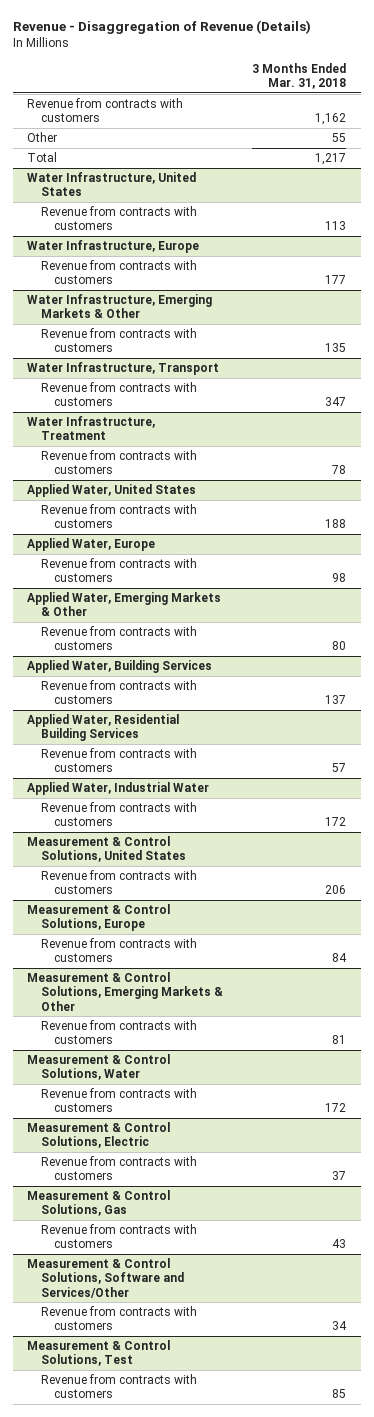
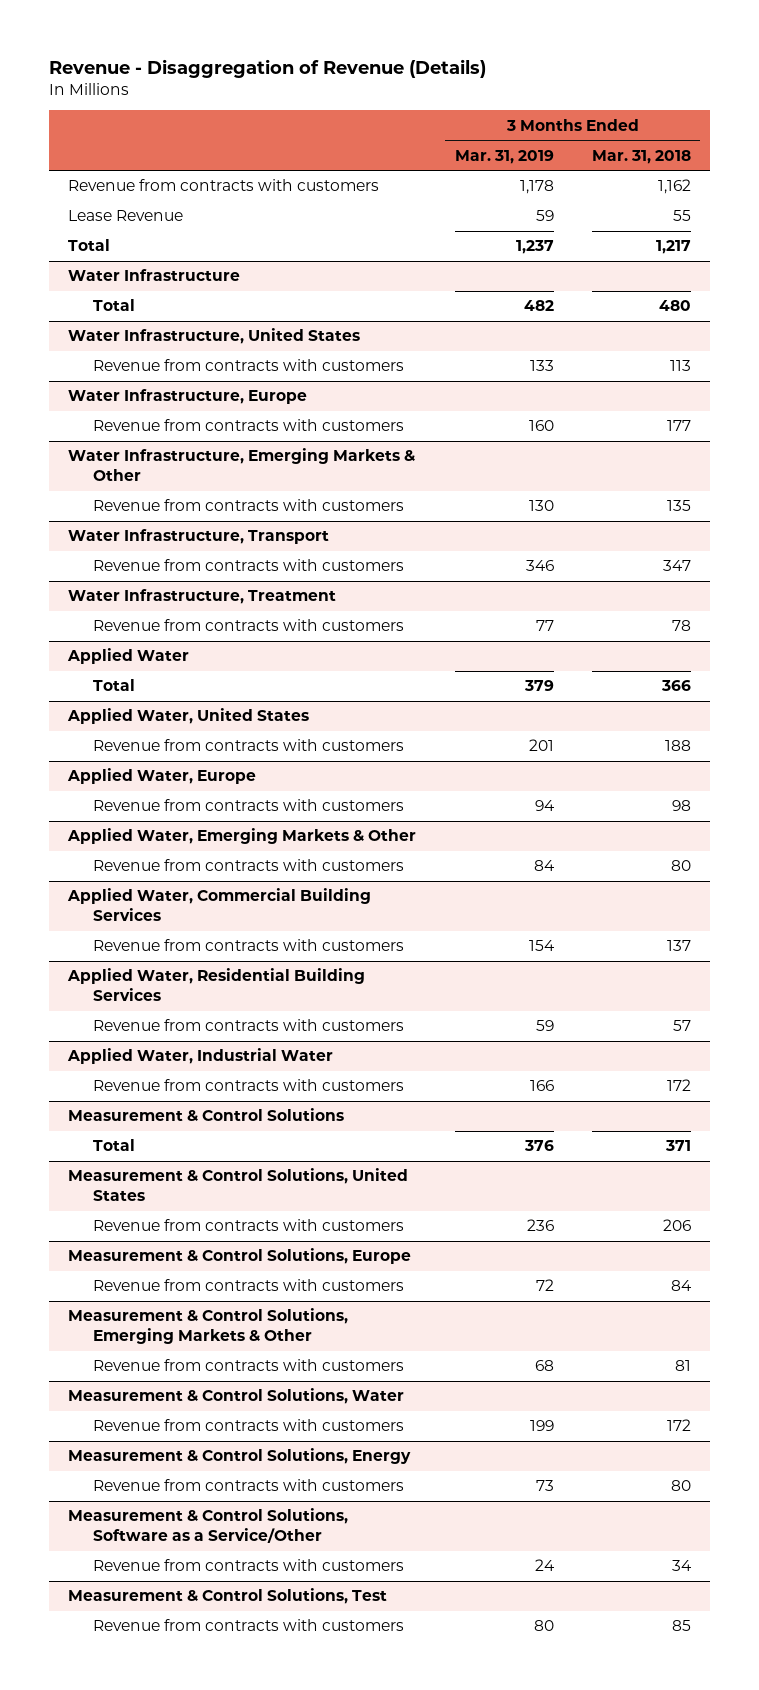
- | 3 Months Ended Mar. 31, 2018
+ | 3 Months Ended Mar. 31, 2019 | 3 Months Ended Mar. 31, 2018
- Other | 55
+ Lease Revenue | 59 | 55
+ Water Infrastructure
+ Total | 482 | 480
+ Applied Water
+ Total | 379 | 366
- Applied Water, Building Services
+ Applied Water, Commercial Building Services
+ Measurement & Control Solutions
+ Total | 376 | 371
- Measurement & Control Solutions, Electric
- Revenue from contracts with customers | 37
- Measurement & Control Solutions, Gas
- Revenue from contracts with customers | 43
- Measurement & Control Solutions, Software and Services/Other
+ Measurement & Control Solutions, Energy
+ Revenue from contracts with customers | 73 | 80
+ Measurement & Control Solutions, Software as a Service/Other

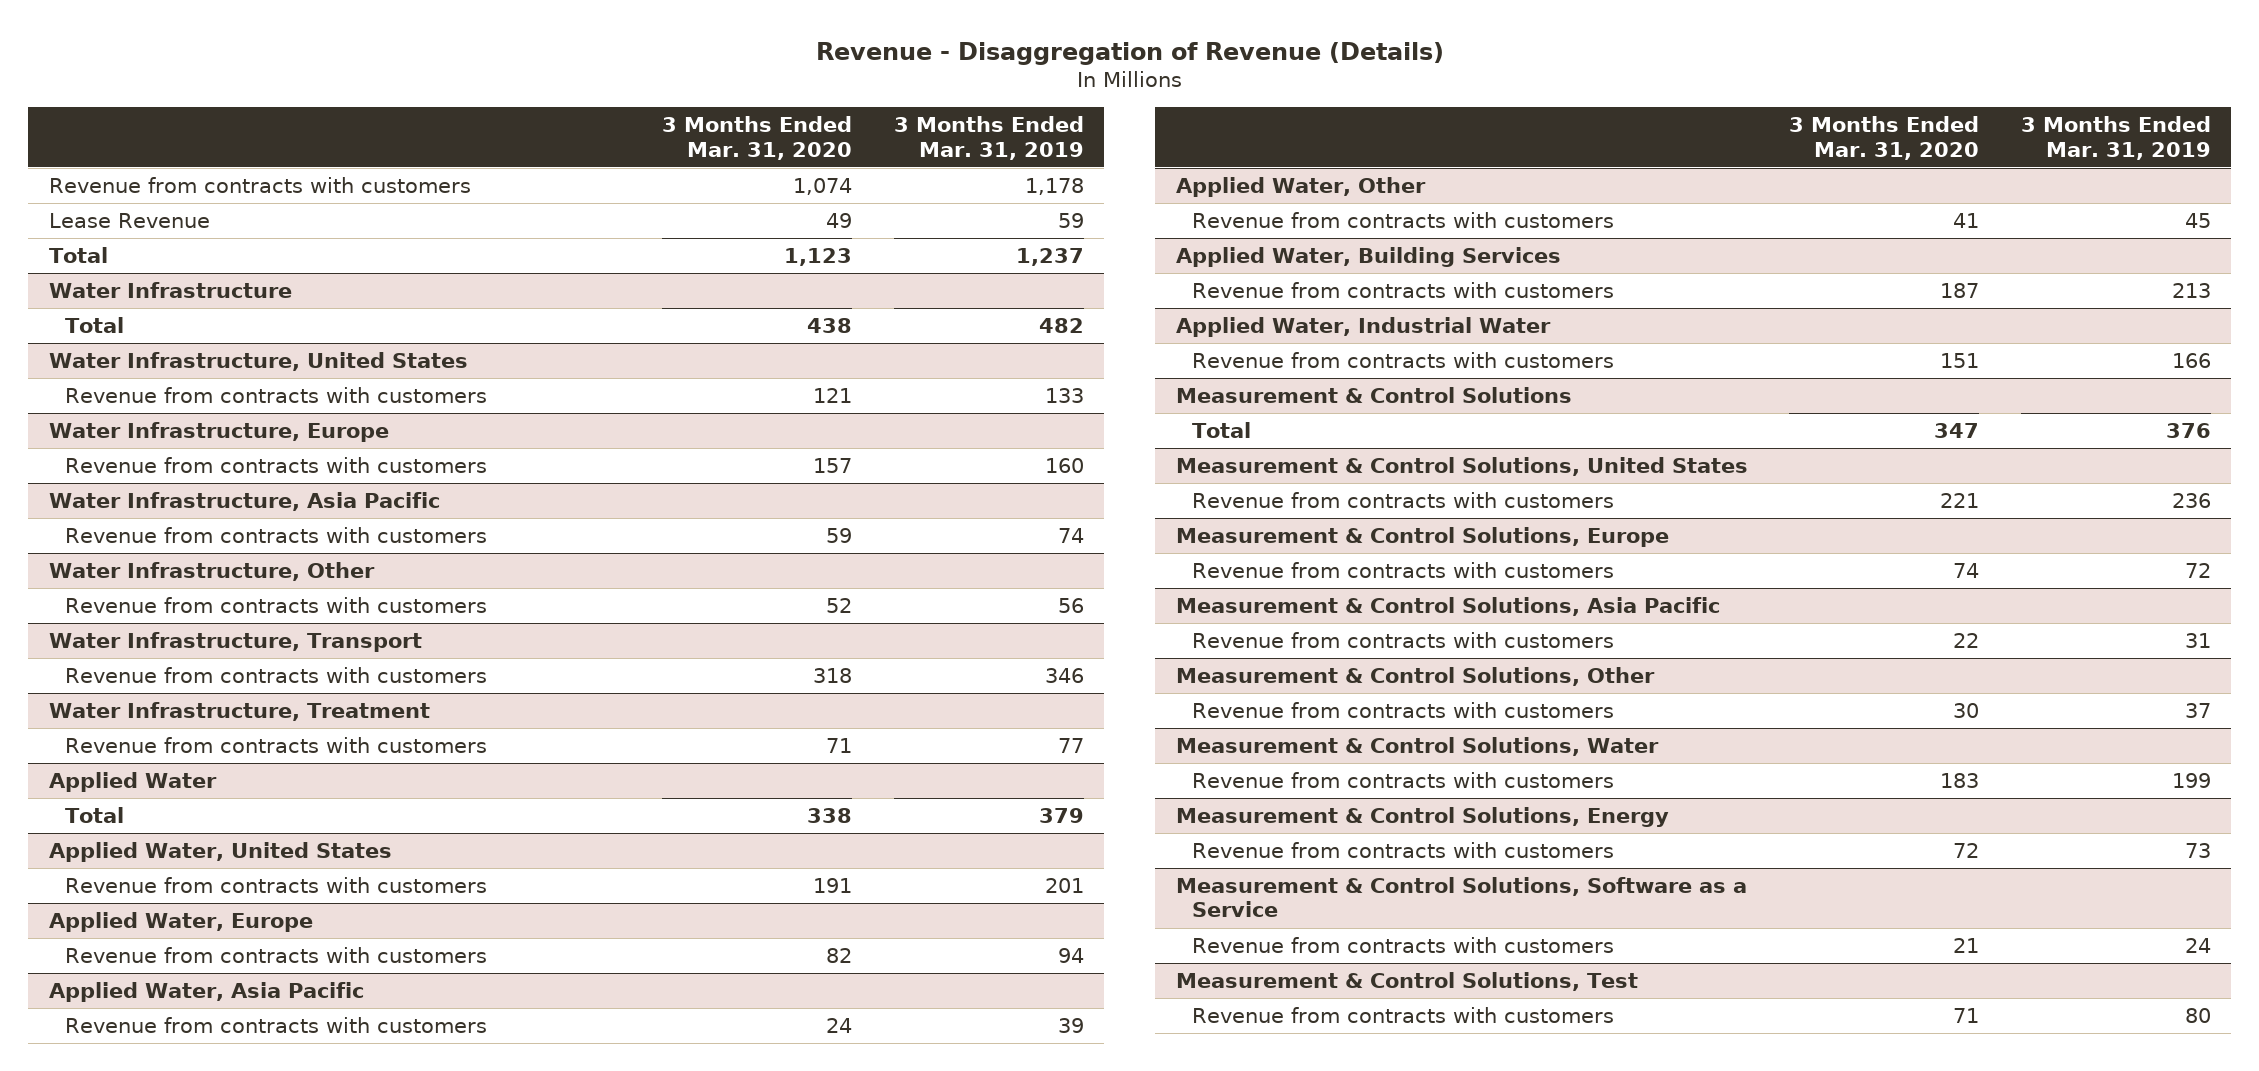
- | 3 Months Ended Mar. 31, 2019 | 3 Months Ended Mar. 31, 2018
+ | 3 Months Ended Mar. 31, 2020 | 3 Months Ended Mar. 31, 2019
- Water Infrastructure, Emerging Markets & Other
- Revenue from contracts with customers | 130 | 135
+ Water Infrastructure, Asia Pacific
+ Revenue from contracts with customers | 59 | 74
+ Water Infrastructure, Other
+ Revenue from contracts with customers | 52 | 56
- Applied Water, Emerging Markets & Other
- Revenue from contracts with customers | 84 | 80
- Applied Water, Commercial Building Services
- Revenue from contracts with customers | 154 | 137
- Applied Water, Residential Building Services
- Revenue from contracts with customers | 59 | 57
+ Applied Water, Asia Pacific
+ Revenue from contracts with customers | 24 | 39
+ Applied Water, Other
+ Revenue from contracts with customers | 41 | 45
+ Applied Water, Building Services
+ Revenue from contracts with customers | 187 | 213
- Measurement & Control Solutions, Emerging Markets & Other
- Revenue from contracts with customers | 68 | 81
+ Measurement & Control Solutions, Asia Pacific
+ Revenue from contracts with customers | 22 | 31
+ Measurement & Control Solutions, Other
+ Revenue from contracts with customers | 30 | 37
- Measurement & Control Solutions, Software as a Service/Other
+ Measurement & Control Solutions, Software as a Service

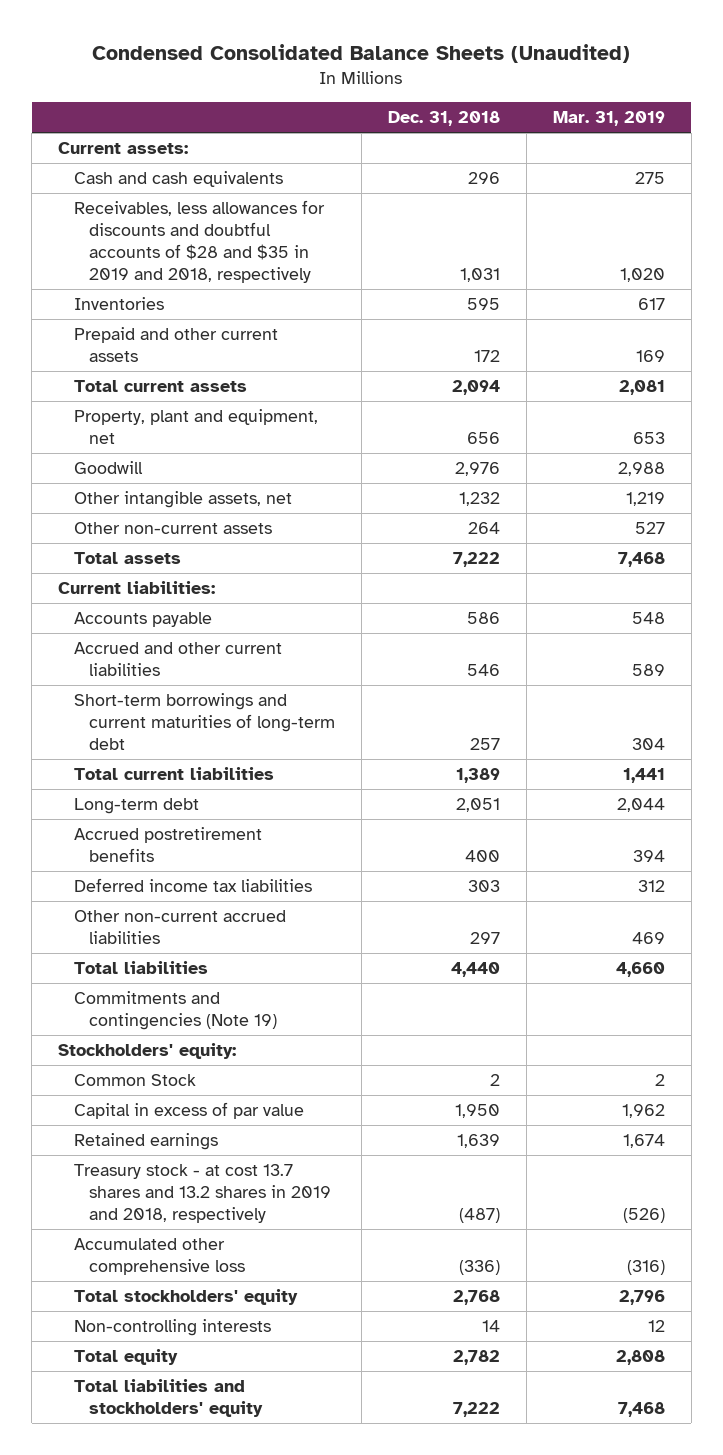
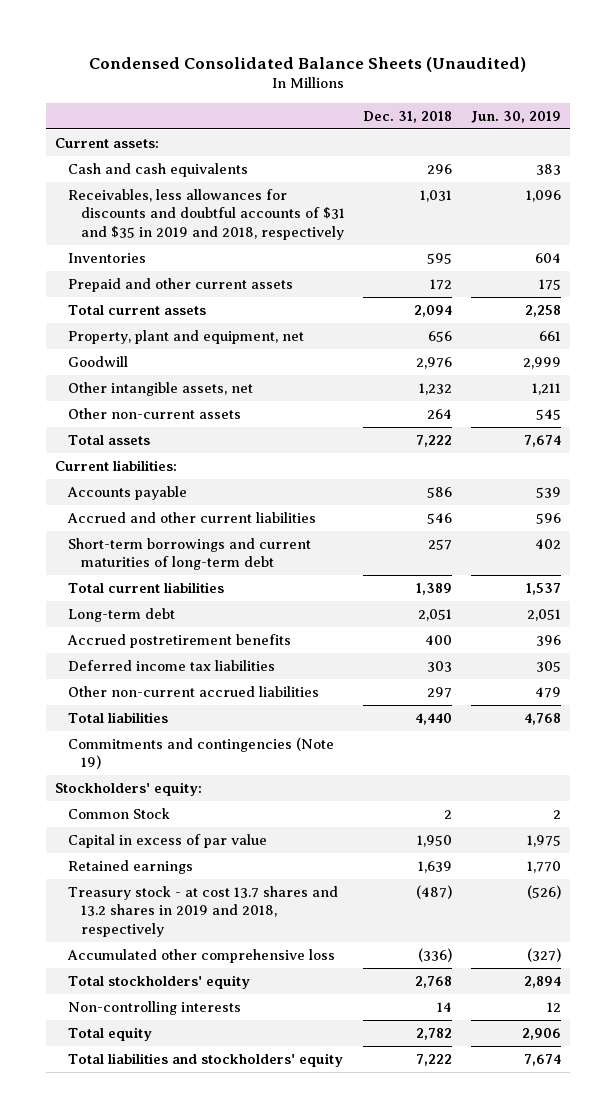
- | Dec. 31, 2018 | Mar. 31, 2019
+ | Dec. 31, 2018 | Jun. 30, 2019
- Receivables, less allowances for discounts and doubtful accounts of $28 and $35 in 2019 and 2018, respectively | 1,031 | 1,020
+ Receivables, less allowances for discounts and doubtful accounts of $31 and $35 in 2019 and 2018, respectively | 1,031 | 1,096

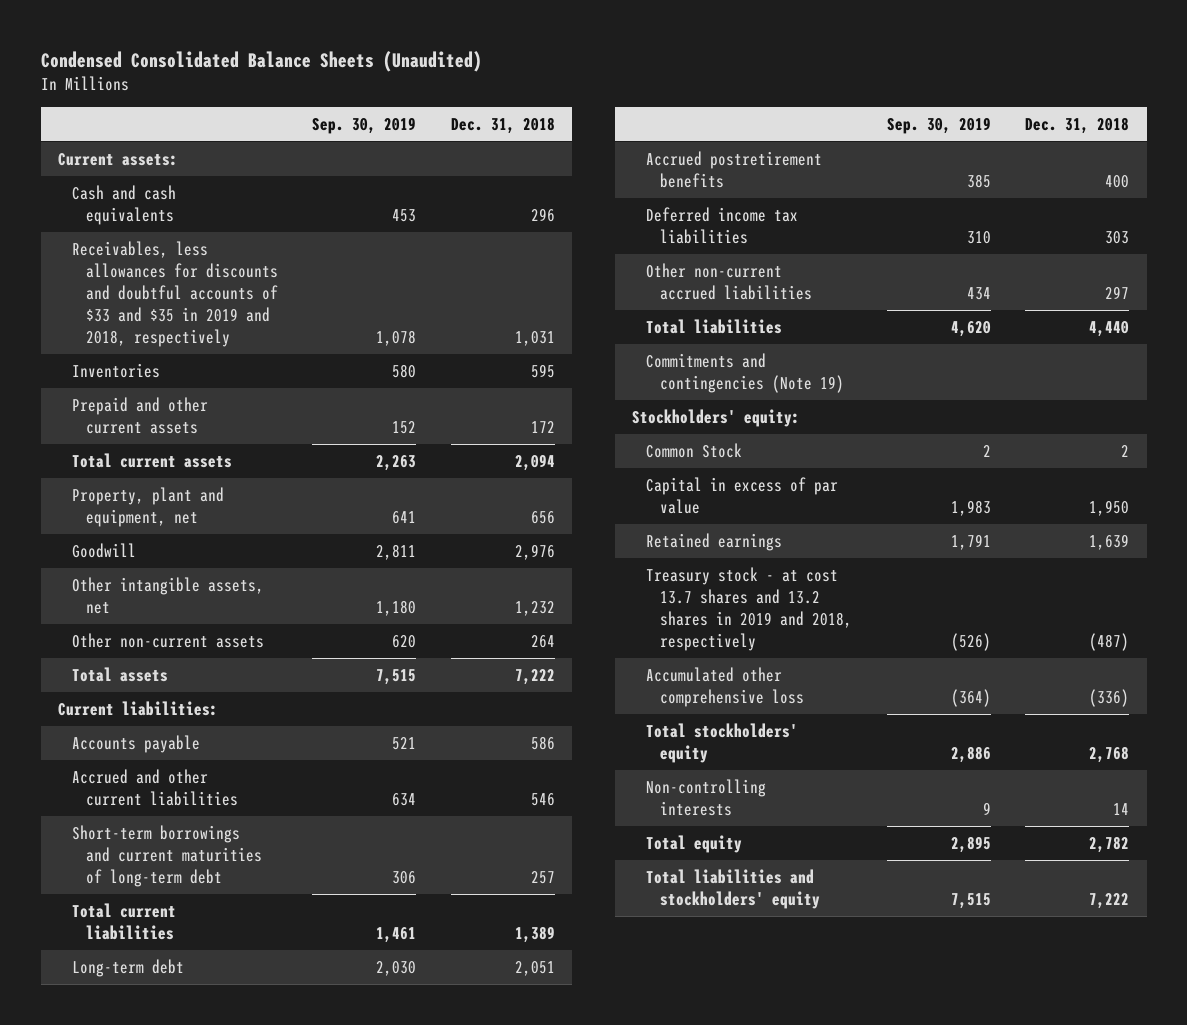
- | Dec. 31, 2018 | Jun. 30, 2019
+ | Sep. 30, 2019 | Dec. 31, 2018
- Receivables, less allowances for discounts and doubtful accounts of $31 and $35 in 2019 and 2018, respectively | 1,031 | 1,096
+ Receivables, less allowances for discounts and doubtful accounts of $33 and $35 in 2019 and 2018, respectively | 1,078 | 1,031

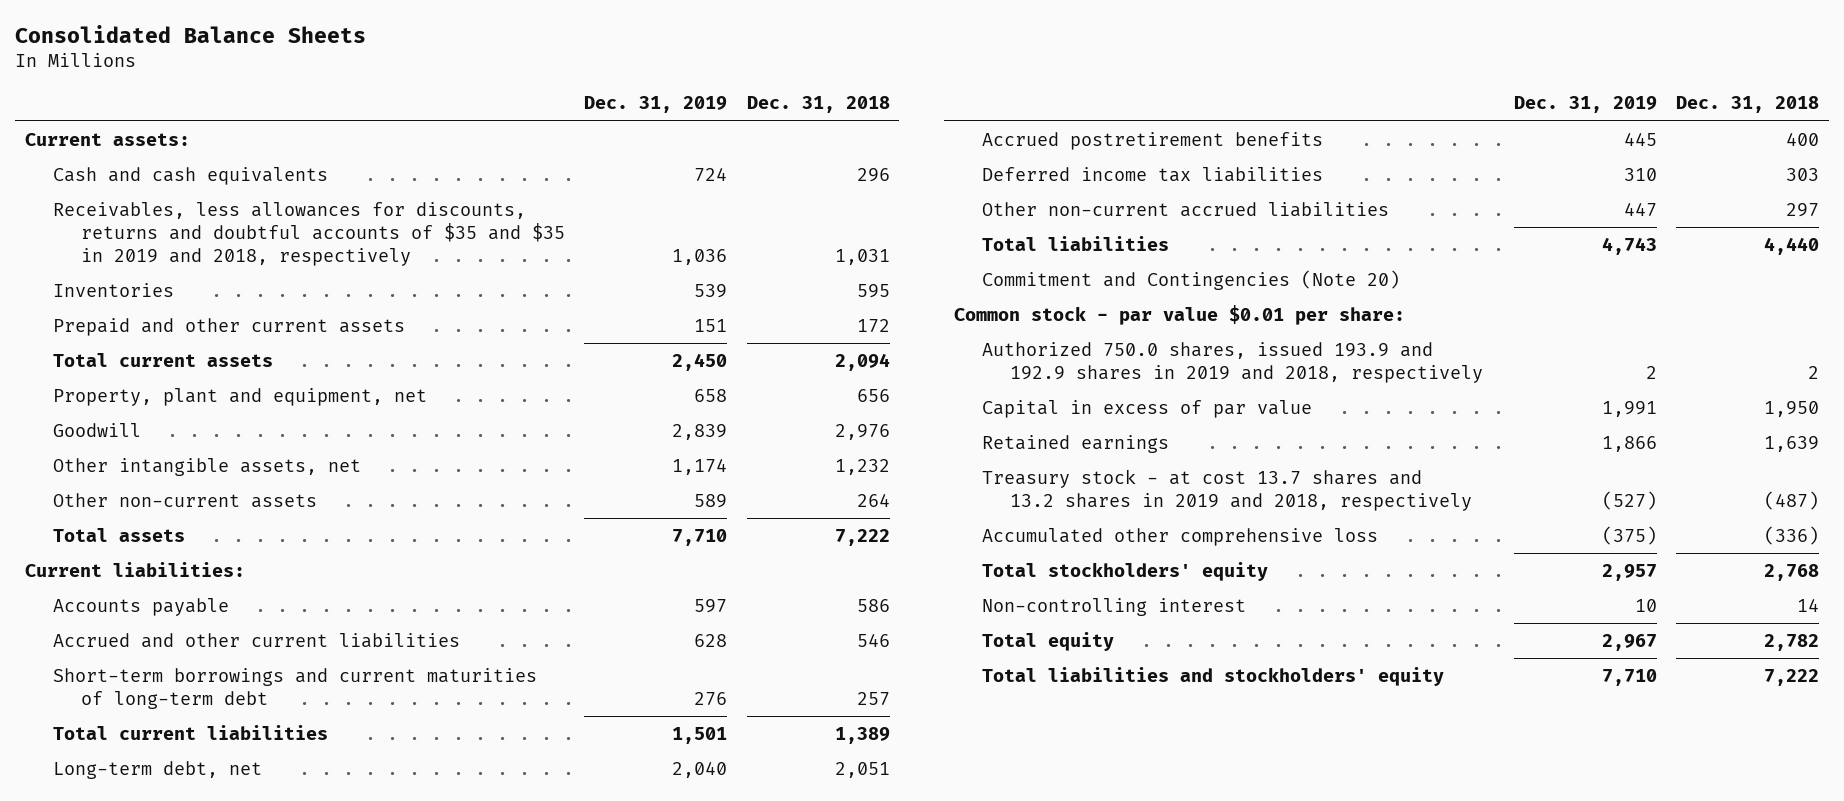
- Condensed Consolidated Balance Sheets (Unaudited)
+ Consolidated Balance Sheets
- | Sep. 30, 2019 | Dec. 31, 2018
+ | Dec. 31, 2019 | Dec. 31, 2018
- Receivables, less allowances for discounts and doubtful accounts of $33 and $35 in 2019 and 2018, respectively | 1,078 | 1,031
+ Receivables, less allowances for discounts, returns and doubtful accounts of $35 and $35 in 2019 and 2018, respectively | 1,036 | 1,031
- Long-term debt | 2,030 | 2,051
+ Long-term debt, net | 2,040 | 2,051
- Commitments and contingencies (Note 19)
- Stockholders' equity:
- Common Stock | 2 | 2
+ Commitment and Contingencies (Note 20)
+ Common stock - par value $0.01 per share:
+ Authorized 750.0 shares, issued 193.9 and 192.9 shares in 2019 and 2018, respectively | 2 | 2
- Non-controlling interests | 9 | 14
+ Non-controlling interest | 10 | 14

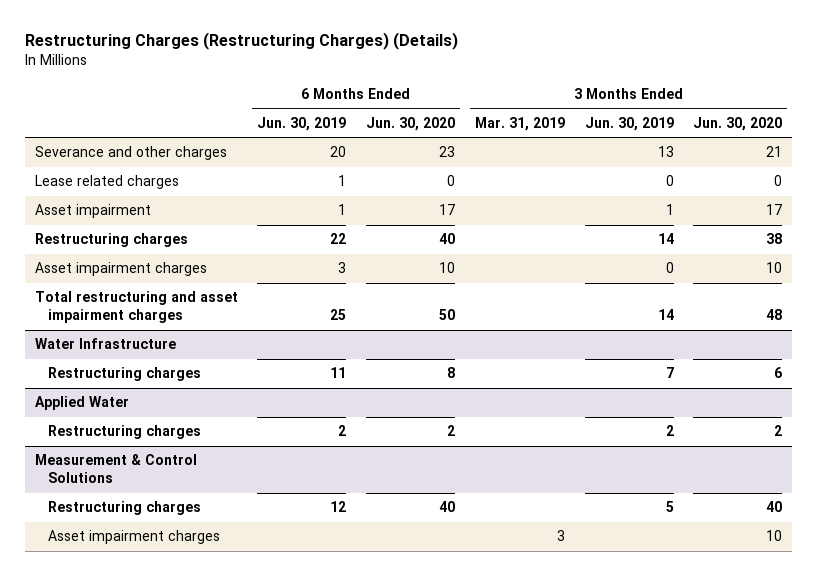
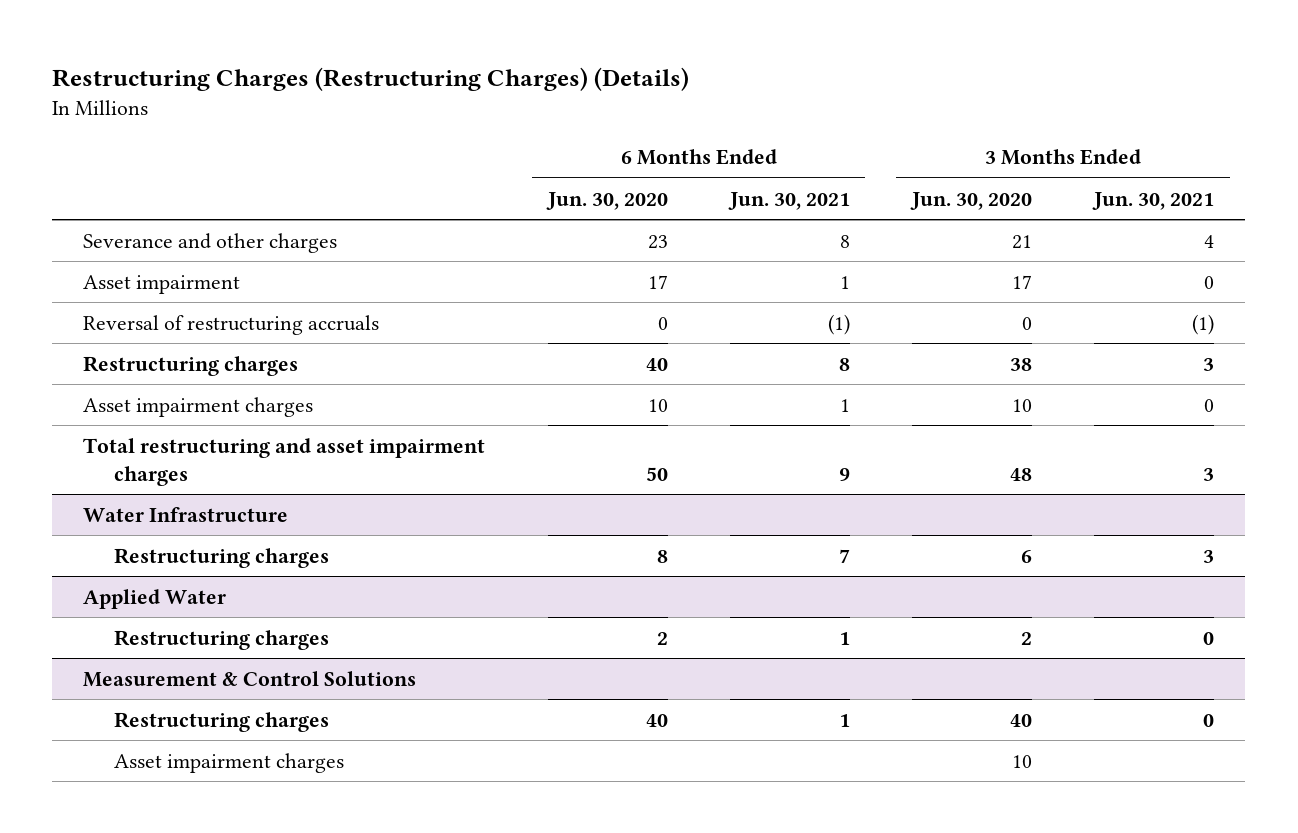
- | 6 Months Ended Jun. 30, 2019 | 6 Months Ended Jun. 30, 2020 | 3 Months Ended Mar. 31, 2019 | 3 Months Ended Jun. 30, 2019 | 3 Months Ended Jun. 30, 2020
+ | 6 Months Ended Jun. 30, 2020 | 6 Months Ended Jun. 30, 2021 | 3 Months Ended Jun. 30, 2020 | 3 Months Ended Jun. 30, 2021
- Lease related charges | 1 | 0 | | 0 | 0
+ Reversal of restructuring accruals | 0 | (1) | 0 | (1)

